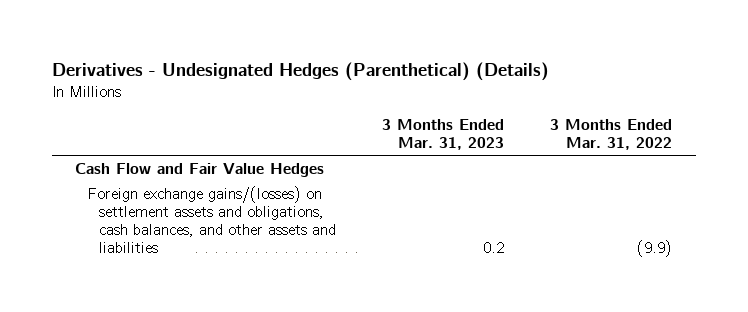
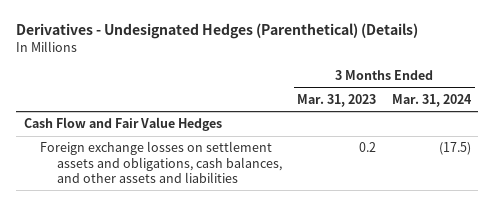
- | 3 Months Ended Mar. 31, 2023 | 3 Months Ended Mar. 31, 2022
+ | 3 Months Ended Mar. 31, 2023 | 3 Months Ended Mar. 31, 2024
- Foreign exchange gains/(losses) on settlement assets and obligations, cash balances, and other assets and liabilities | 0.2 | (9.9)
+ Foreign exchange losses on settlement assets and obligations, cash balances, and other assets and liabilities | 0.2 | (17.5)

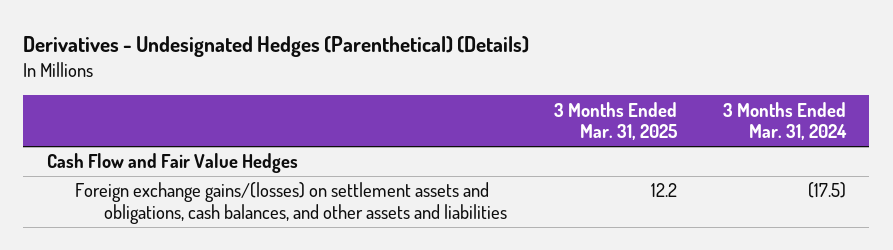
- | 3 Months Ended Mar. 31, 2023 | 3 Months Ended Mar. 31, 2024
+ | 3 Months Ended Mar. 31, 2025 | 3 Months Ended Mar. 31, 2024
- Foreign exchange losses on settlement assets and obligations, cash balances, and other assets and liabilities | 0.2 | (17.5)
+ Foreign exchange gains/(losses) on settlement assets and obligations, cash balances, and other assets and liabilities | 12.2 | (17.5)

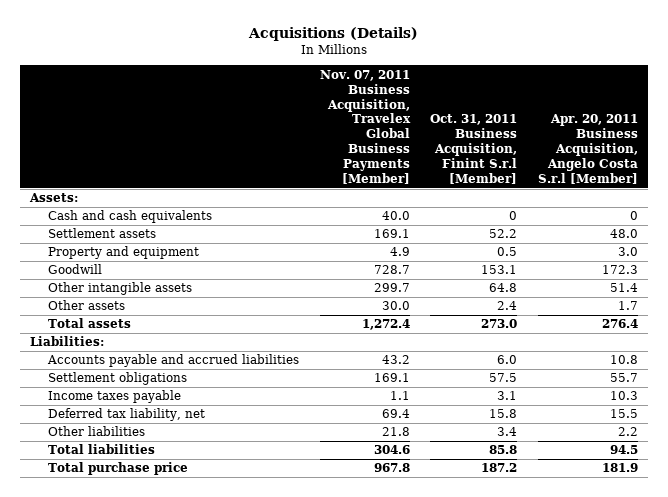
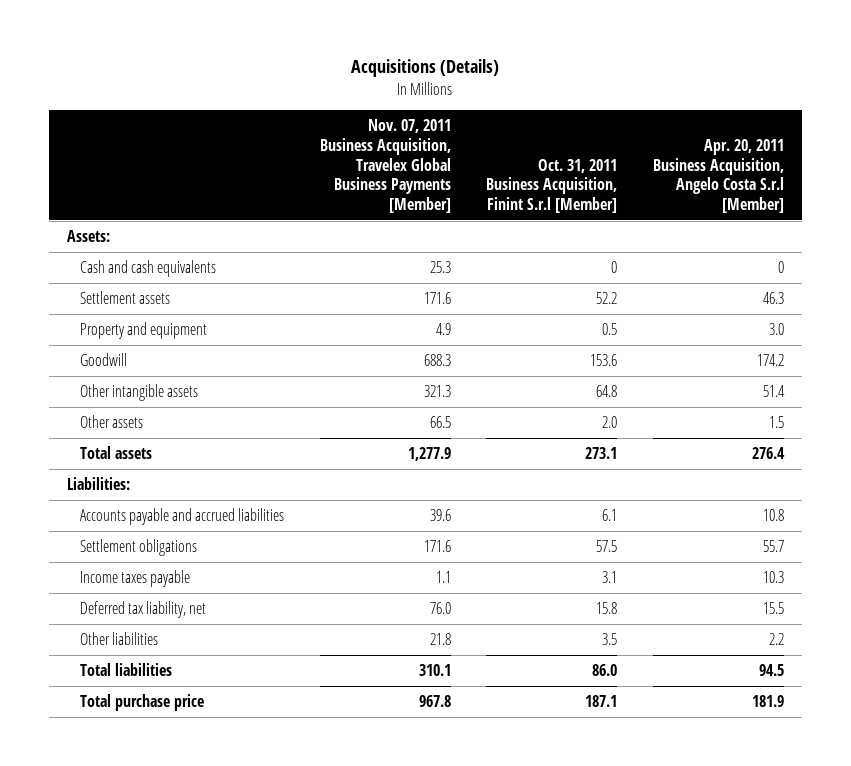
- Cash and cash equivalents | 40.0 | 0 | 0
- Settlement assets | 169.1 | 52.2 | 48.0
+ Cash and cash equivalents | 25.3 | 0 | 0
+ Settlement assets | 171.6 | 52.2 | 46.3
- Goodwill | 728.7 | 153.1 | 172.3
- Other intangible assets | 299.7 | 64.8 | 51.4
- Other assets | 30.0 | 2.4 | 1.7
- Total assets | 1,272.4 | 273.0 | 276.4
+ Goodwill | 688.3 | 153.6 | 174.2
+ Other intangible assets | 321.3 | 64.8 | 51.4
+ Other assets | 66.5 | 2.0 | 1.5
+ Total assets | 1,277.9 | 273.1 | 276.4
- Accounts payable and accrued liabilities | 43.2 | 6.0 | 10.8
- Settlement obligations | 169.1 | 57.5 | 55.7
+ Accounts payable and accrued liabilities | 39.6 | 6.1 | 10.8
+ Settlement obligations | 171.6 | 57.5 | 55.7
- Deferred tax liability, net | 69.4 | 15.8 | 15.5
- Other liabilities | 21.8 | 3.4 | 2.2
- Total liabilities | 304.6 | 85.8 | 94.5
- Total purchase price | 967.8 | 187.2 | 181.9
+ Deferred tax liability, net | 76.0 | 15.8 | 15.5
+ Other liabilities | 21.8 | 3.5 | 2.2
+ Total liabilities | 310.1 | 86.0 | 94.5
+ Total purchase price | 967.8 | 187.1 | 181.9

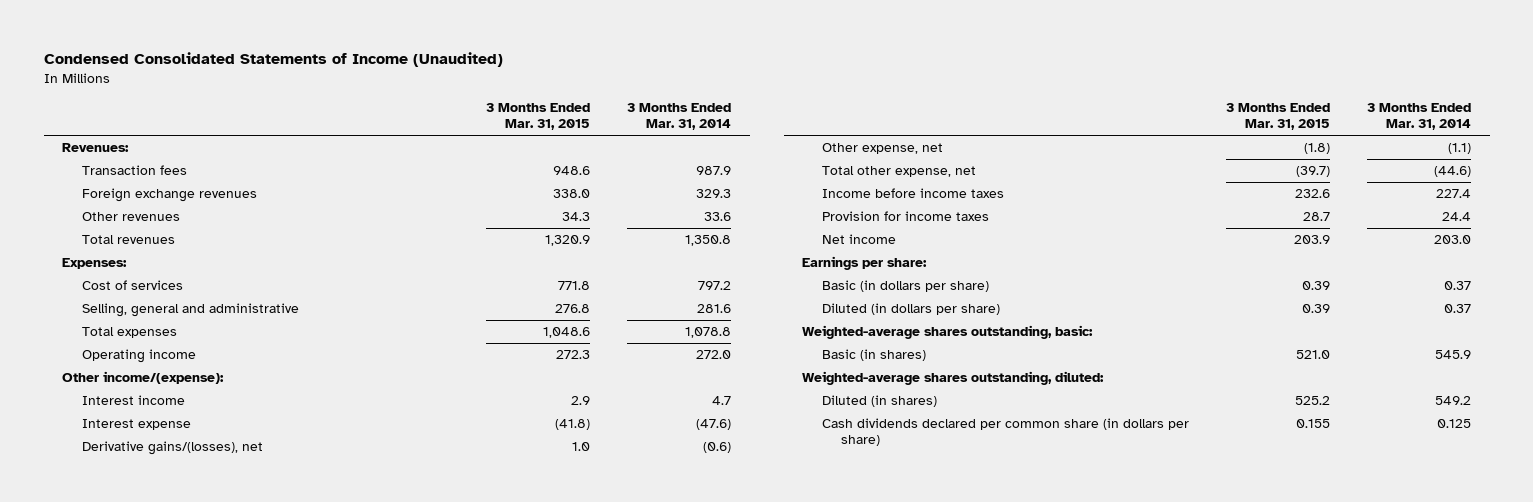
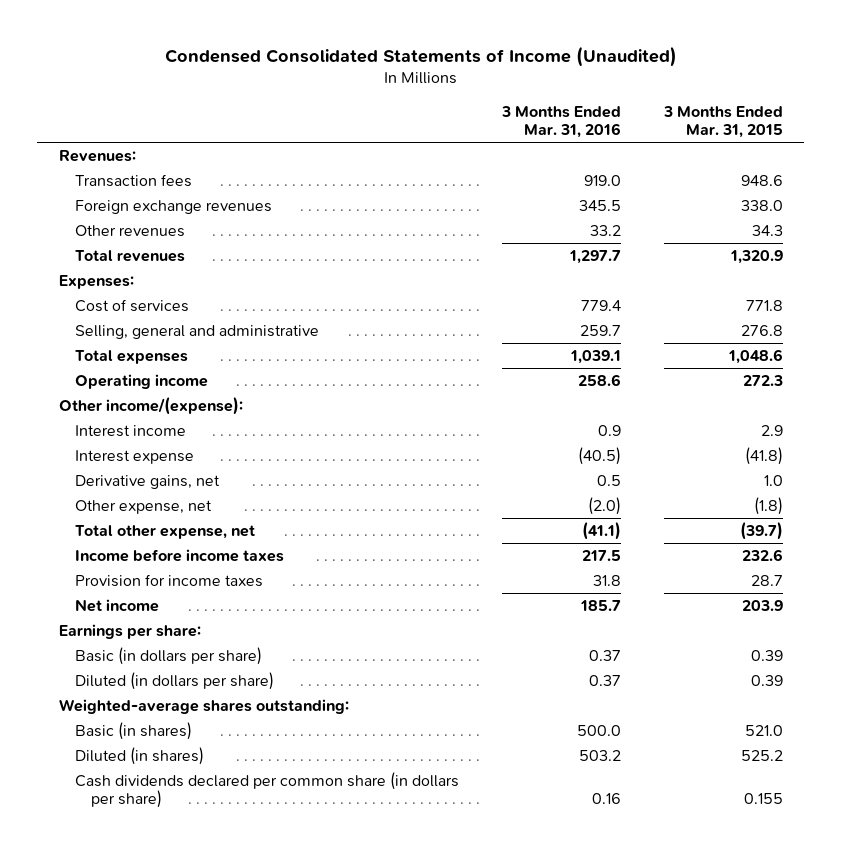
- | 3 Months Ended Mar. 31, 2015 | 3 Months Ended Mar. 31, 2014
+ | 3 Months Ended Mar. 31, 2016 | 3 Months Ended Mar. 31, 2015
- Derivative gains/(losses), net | 1.0 | (0.6)
+ Derivative gains, net | 0.5 | 1.0
- Weighted-average shares outstanding, basic:
+ Weighted-average shares outstanding:
- Weighted-average shares outstanding, diluted:

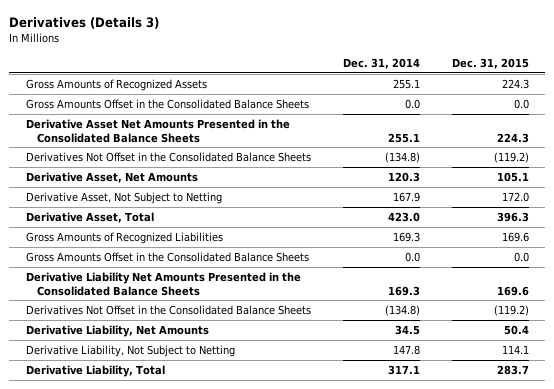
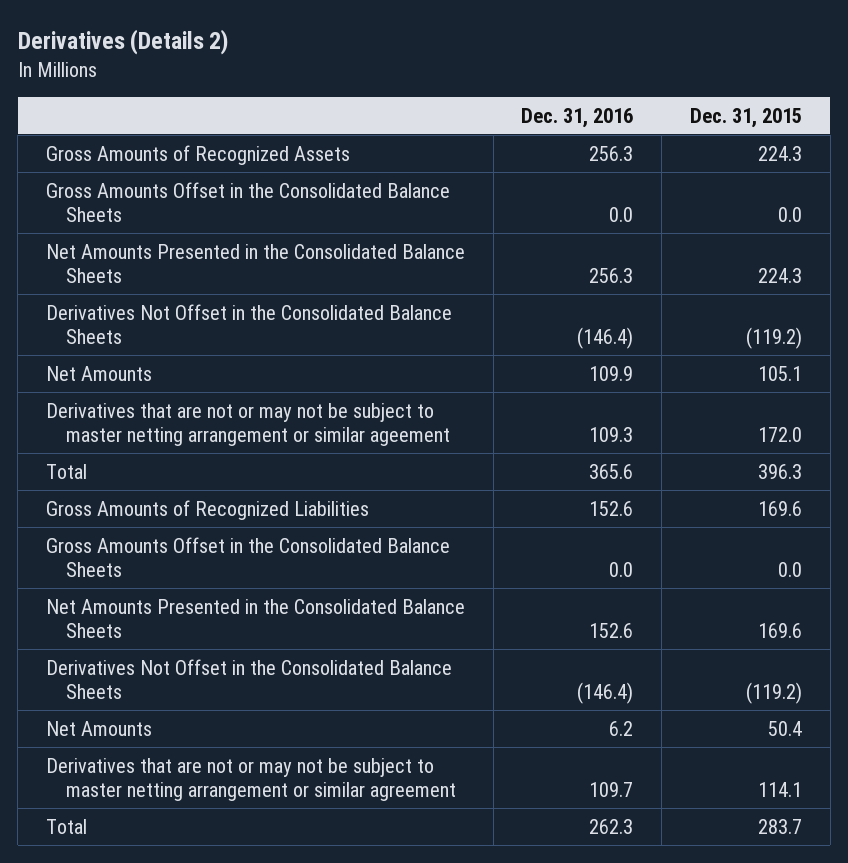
- Derivatives (Details 3)
+ Derivatives (Details 2)
- | Dec. 31, 2014 | Dec. 31, 2015
+ | Dec. 31, 2016 | Dec. 31, 2015
- Derivative Asset Net Amounts Presented in the Consolidated Balance Sheets | 255.1 | 224.3
+ Net Amounts Presented in the Consolidated Balance Sheets | 256.3 | 224.3
- Derivative Asset, Net Amounts | 120.3 | 105.1
- Derivative Asset, Not Subject to Netting | 167.9 | 172.0
- Derivative Asset, Total | 423.0 | 396.3
+ Net Amounts | 109.9 | 105.1
+ Derivatives that are not or may not be subject to master netting arrangement or similar ageement | 109.3 | 172.0
+ Total | 365.6 | 396.3
- Derivative Liability Net Amounts Presented in the Consolidated Balance Sheets | 169.3 | 169.6
+ Net Amounts Presented in the Consolidated Balance Sheets | 152.6 | 169.6
- Derivative Liability, Net Amounts | 34.5 | 50.4
- Derivative Liability, Not Subject to Netting | 147.8 | 114.1
- Derivative Liability, Total | 317.1 | 283.7
+ Net Amounts | 6.2 | 50.4
+ Derivatives that are not or may not be subject to master netting arrangement or similar agreement | 109.7 | 114.1
+ Total | 262.3 | 283.7

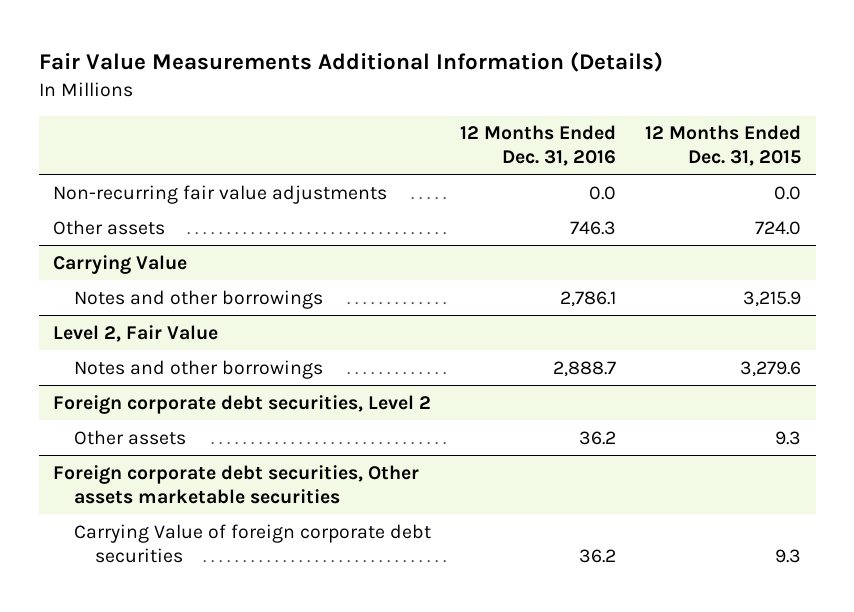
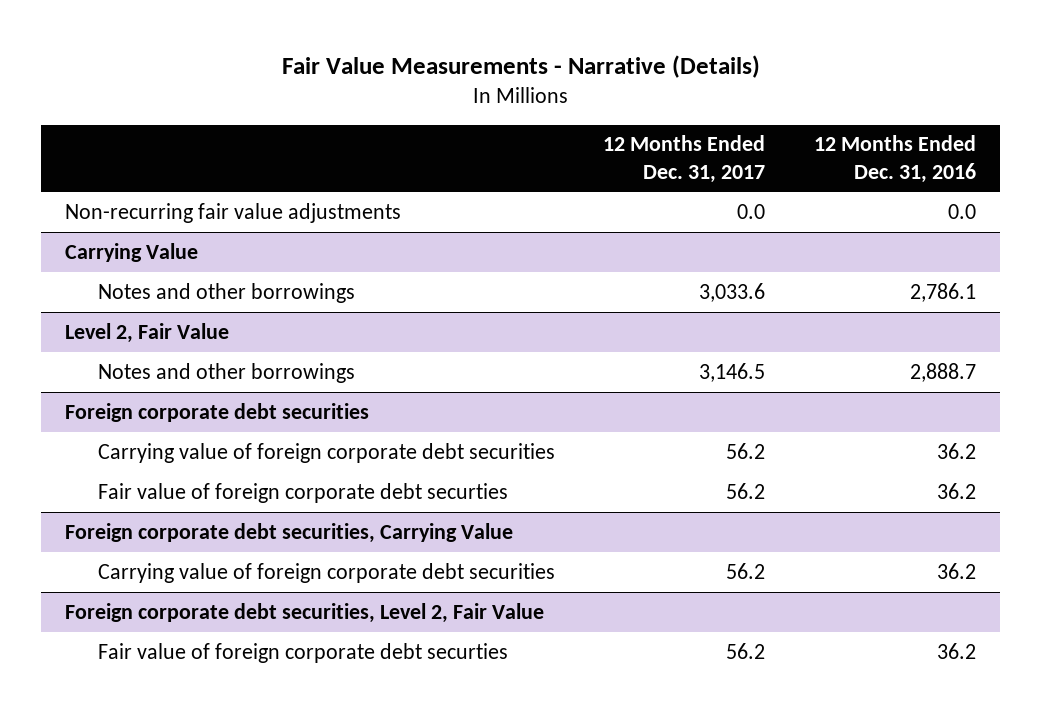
- Fair Value Measurements Additional Information (Details)
+ Fair Value Measurements - Narrative (Details)
- | 12 Months Ended Dec. 31, 2016 | 12 Months Ended Dec. 31, 2015
+ | 12 Months Ended Dec. 31, 2017 | 12 Months Ended Dec. 31, 2016
- Other assets | 746.3 | 724.0
- Foreign corporate debt securities, Level 2
- Other assets | 36.2 | 9.3
- Foreign corporate debt securities, Other assets marketable securities
- Carrying Value of foreign corporate debt securities | 36.2 | 9.3
+ Foreign corporate debt securities
+ Carrying value of foreign corporate debt securities | 56.2 | 36.2
+ Fair value of foreign corporate debt securties | 56.2 | 36.2
+ Foreign corporate debt securities, Carrying Value
+ Carrying value of foreign corporate debt securities | 56.2 | 36.2
+ Foreign corporate debt securities, Level 2, Fair Value
+ Fair value of foreign corporate debt securties | 56.2 | 36.2

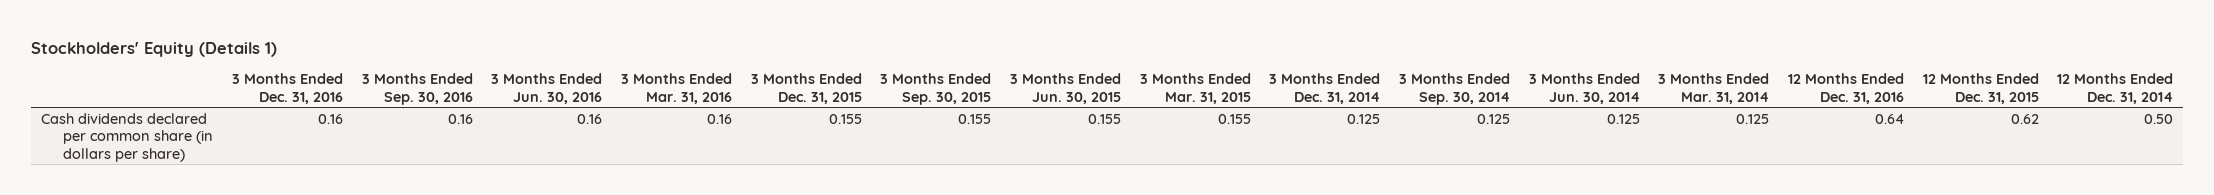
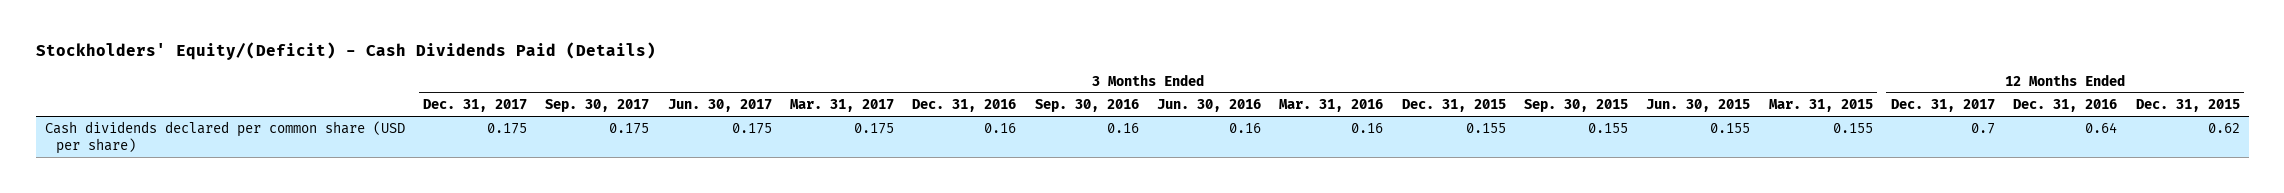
- Stockholders' Equity (Details 1)
+ Stockholders' Equity/(Deficit) - Cash Dividends Paid (Details)
- | 3 Months Ended Dec. 31, 2016 | 3 Months Ended Sep. 30, 2016 | 3 Months Ended Jun. 30, 2016 | 3 Months Ended Mar. 31, 2016 | 3 Months Ended Dec. 31, 2015 | 3 Months Ended Sep. 30, 2015 | 3 Months Ended Jun. 30, 2015 | 3 Months Ended Mar. 31, 2015 | 3 Months Ended Dec. 31, 2014 | 3 Months Ended Sep. 30, 2014 | 3 Months Ended Jun. 30, 2014 | 3 Months Ended Mar. 31, 2014 | 12 Months Ended Dec. 31, 2016 | 12 Months Ended Dec. 31, 2015 | 12 Months Ended Dec. 31, 2014
+ | 3 Months Ended Dec. 31, 2017 | 3 Months Ended Sep. 30, 2017 | 3 Months Ended Jun. 30, 2017 | 3 Months Ended Mar. 31, 2017 | 3 Months Ended Dec. 31, 2016 | 3 Months Ended Sep. 30, 2016 | 3 Months Ended Jun. 30, 2016 | 3 Months Ended Mar. 31, 2016 | 3 Months Ended Dec. 31, 2015 | 3 Months Ended Sep. 30, 2015 | 3 Months Ended Jun. 30, 2015 | 3 Months Ended Mar. 31, 2015 | 12 Months Ended Dec. 31, 2017 | 12 Months Ended Dec. 31, 2016 | 12 Months Ended Dec. 31, 2015
- Cash dividends declared per common share (in dollars per share) | 0.16 | 0.16 | 0.16 | 0.16 | 0.155 | 0.155 | 0.155 | 0.155 | 0.125 | 0.125 | 0.125 | 0.125 | 0.64 | 0.62 | 0.50
+ Cash dividends declared per common share (USD per share) | 0.175 | 0.175 | 0.175 | 0.175 | 0.16 | 0.16 | 0.16 | 0.16 | 0.155 | 0.155 | 0.155 | 0.155 | 0.7 | 0.64 | 0.62

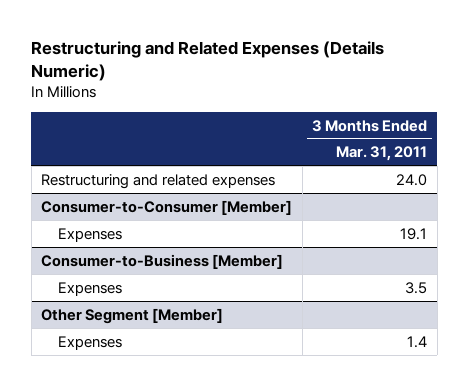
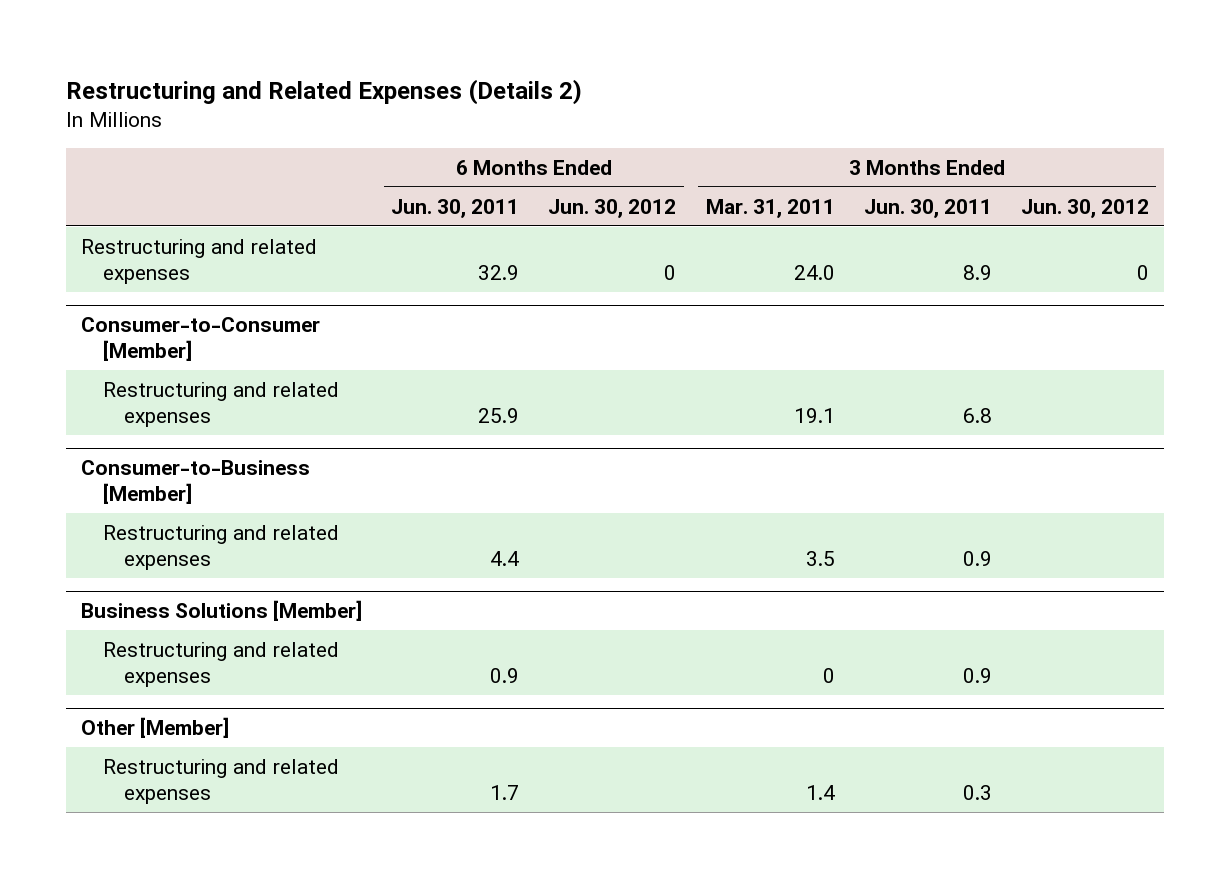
- Restructuring and Related Expenses (Details Numeric)
+ Restructuring and Related Expenses (Details 2)
- | 3 Months Ended Mar. 31, 2011
+ | 6 Months Ended Jun. 30, 2011 | 6 Months Ended Jun. 30, 2012 | 3 Months Ended Mar. 31, 2011 | 3 Months Ended Jun. 30, 2011 | 3 Months Ended Jun. 30, 2012
@ Consumer-to-Consumer [Member]
- Expenses | 19.1
+ Restructuring and related expenses | 25.9 | | 19.1 | 6.8 |
@ Consumer-to-Business [Member]
- Expenses | 3.5
- Other Segment [Member]
- Expenses | 1.4
@ Consumer-to-Business [Member]
+ Restructuring and related expenses | 4.4 | | 3.5 | 0.9 |
+ Business Solutions [Member]
+ Restructuring and related expenses | 0.9 | | 0 | 0.9 |
+ Other [Member]
+ Restructuring and related expenses | 1.7 | | 1.4 | 0.3 |

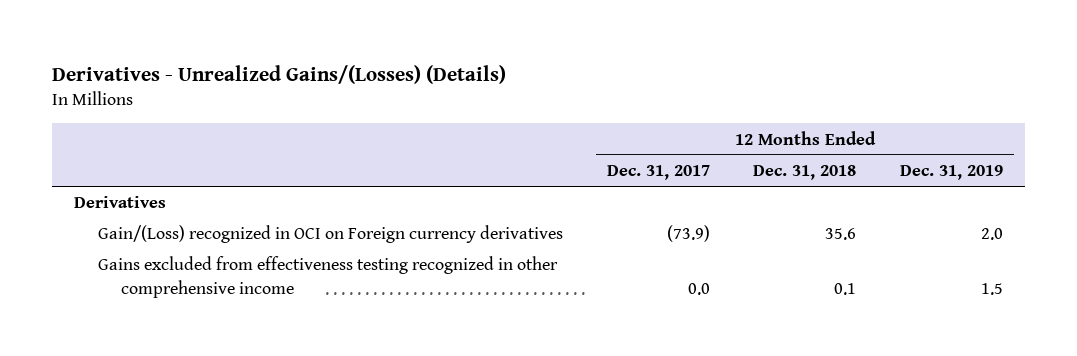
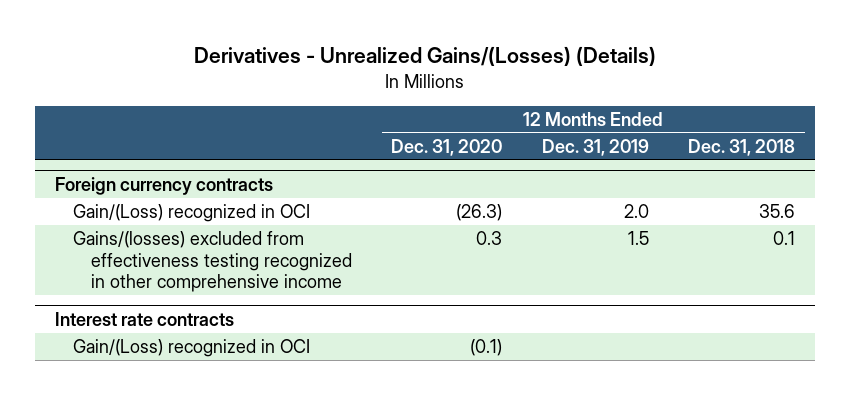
- | 12 Months Ended Dec. 31, 2017 | 12 Months Ended Dec. 31, 2018 | 12 Months Ended Dec. 31, 2019
+ | 12 Months Ended Dec. 31, 2020 | 12 Months Ended Dec. 31, 2019 | 12 Months Ended Dec. 31, 2018
- Derivatives
- Gain/(Loss) recognized in OCI on Foreign currency derivatives | (73.9) | 35.6 | 2.0
- Gains excluded from effectiveness testing recognized in other comprehensive income | 0.0 | 0.1 | 1.5
+ Foreign currency contracts
+ Gain/(Loss) recognized in OCI | (26.3) | 2.0 | 35.6
+ Gains/(losses) excluded from effectiveness testing recognized in other comprehensive income | 0.3 | 1.5 | 0.1
+ Interest rate contracts
+ Gain/(Loss) recognized in OCI | (0.1) | |

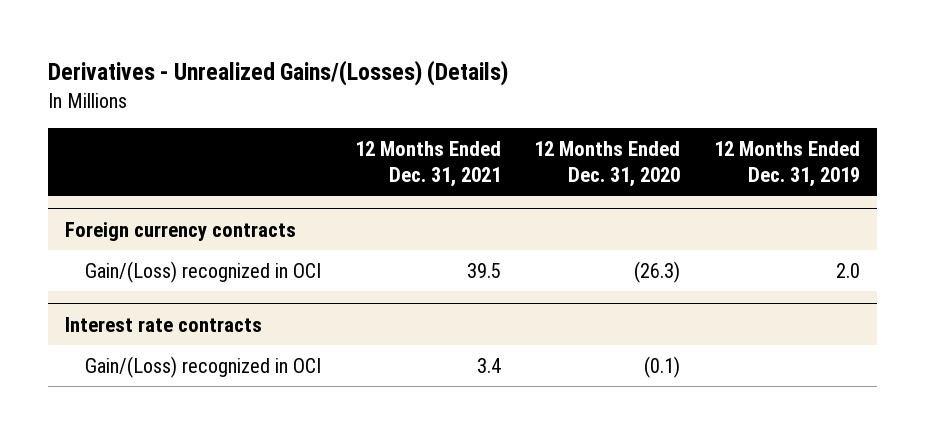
- | 12 Months Ended Dec. 31, 2020 | 12 Months Ended Dec. 31, 2019 | 12 Months Ended Dec. 31, 2018
+ | 12 Months Ended Dec. 31, 2021 | 12 Months Ended Dec. 31, 2020 | 12 Months Ended Dec. 31, 2019
@ Foreign currency contracts
- Gains/(losses) excluded from effectiveness testing recognized in other comprehensive income | 0.3 | 1.5 | 0.1

